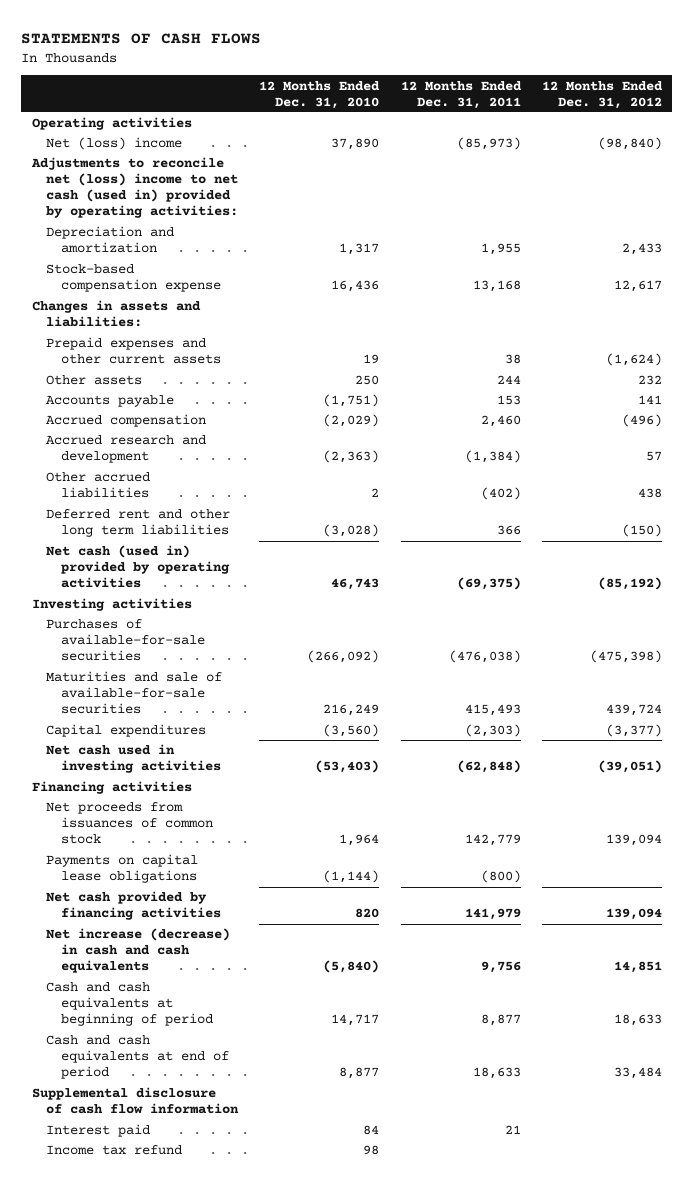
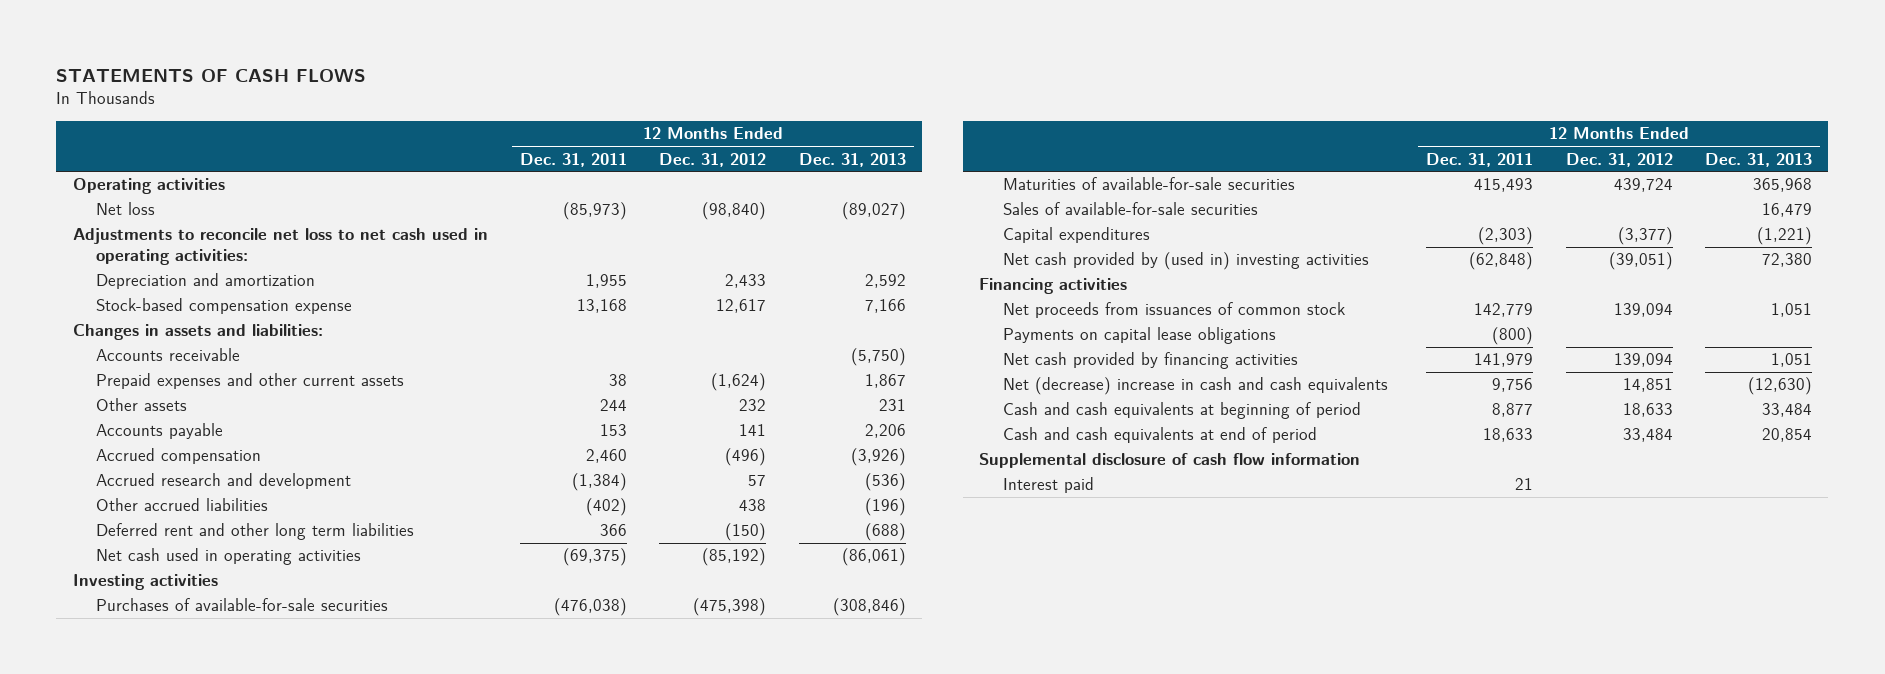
- | 12 Months Ended Dec. 31, 2010 | 12 Months Ended Dec. 31, 2011 | 12 Months Ended Dec. 31, 2012
+ | 12 Months Ended Dec. 31, 2011 | 12 Months Ended Dec. 31, 2012 | 12 Months Ended Dec. 31, 2013
- Net (loss) income | 37,890 | (85,973) | (98,840)
- Adjustments to reconcile net (loss) income to net cash (used in) provided by operating activities:
+ Net loss | (85,973) | (98,840) | (89,027)
+ Adjustments to reconcile net loss to net cash used in operating activities:
+ Accounts receivable | | | (5,750)
- Net cash (used in) provided by operating activities | 46,743 | (69,375) | (85,192)
+ Net cash used in operating activities | (69,375) | (85,192) | (86,061)
- Maturities and sale of available-for-sale securities | 216,249 | 415,493 | 439,724
+ Maturities of available-for-sale securities | 415,493 | 439,724 | 365,968
+ Sales of available-for-sale securities | | | 16,479
- Net cash used in investing activities | (53,403) | (62,848) | (39,051)
+ Net cash provided by (used in) investing activities | (62,848) | (39,051) | 72,380
- Net increase (decrease) in cash and cash equivalents | (5,840) | 9,756 | 14,851
+ Net (decrease) increase in cash and cash equivalents | 9,756 | 14,851 | (12,630)
- Income tax refund | 98 | |

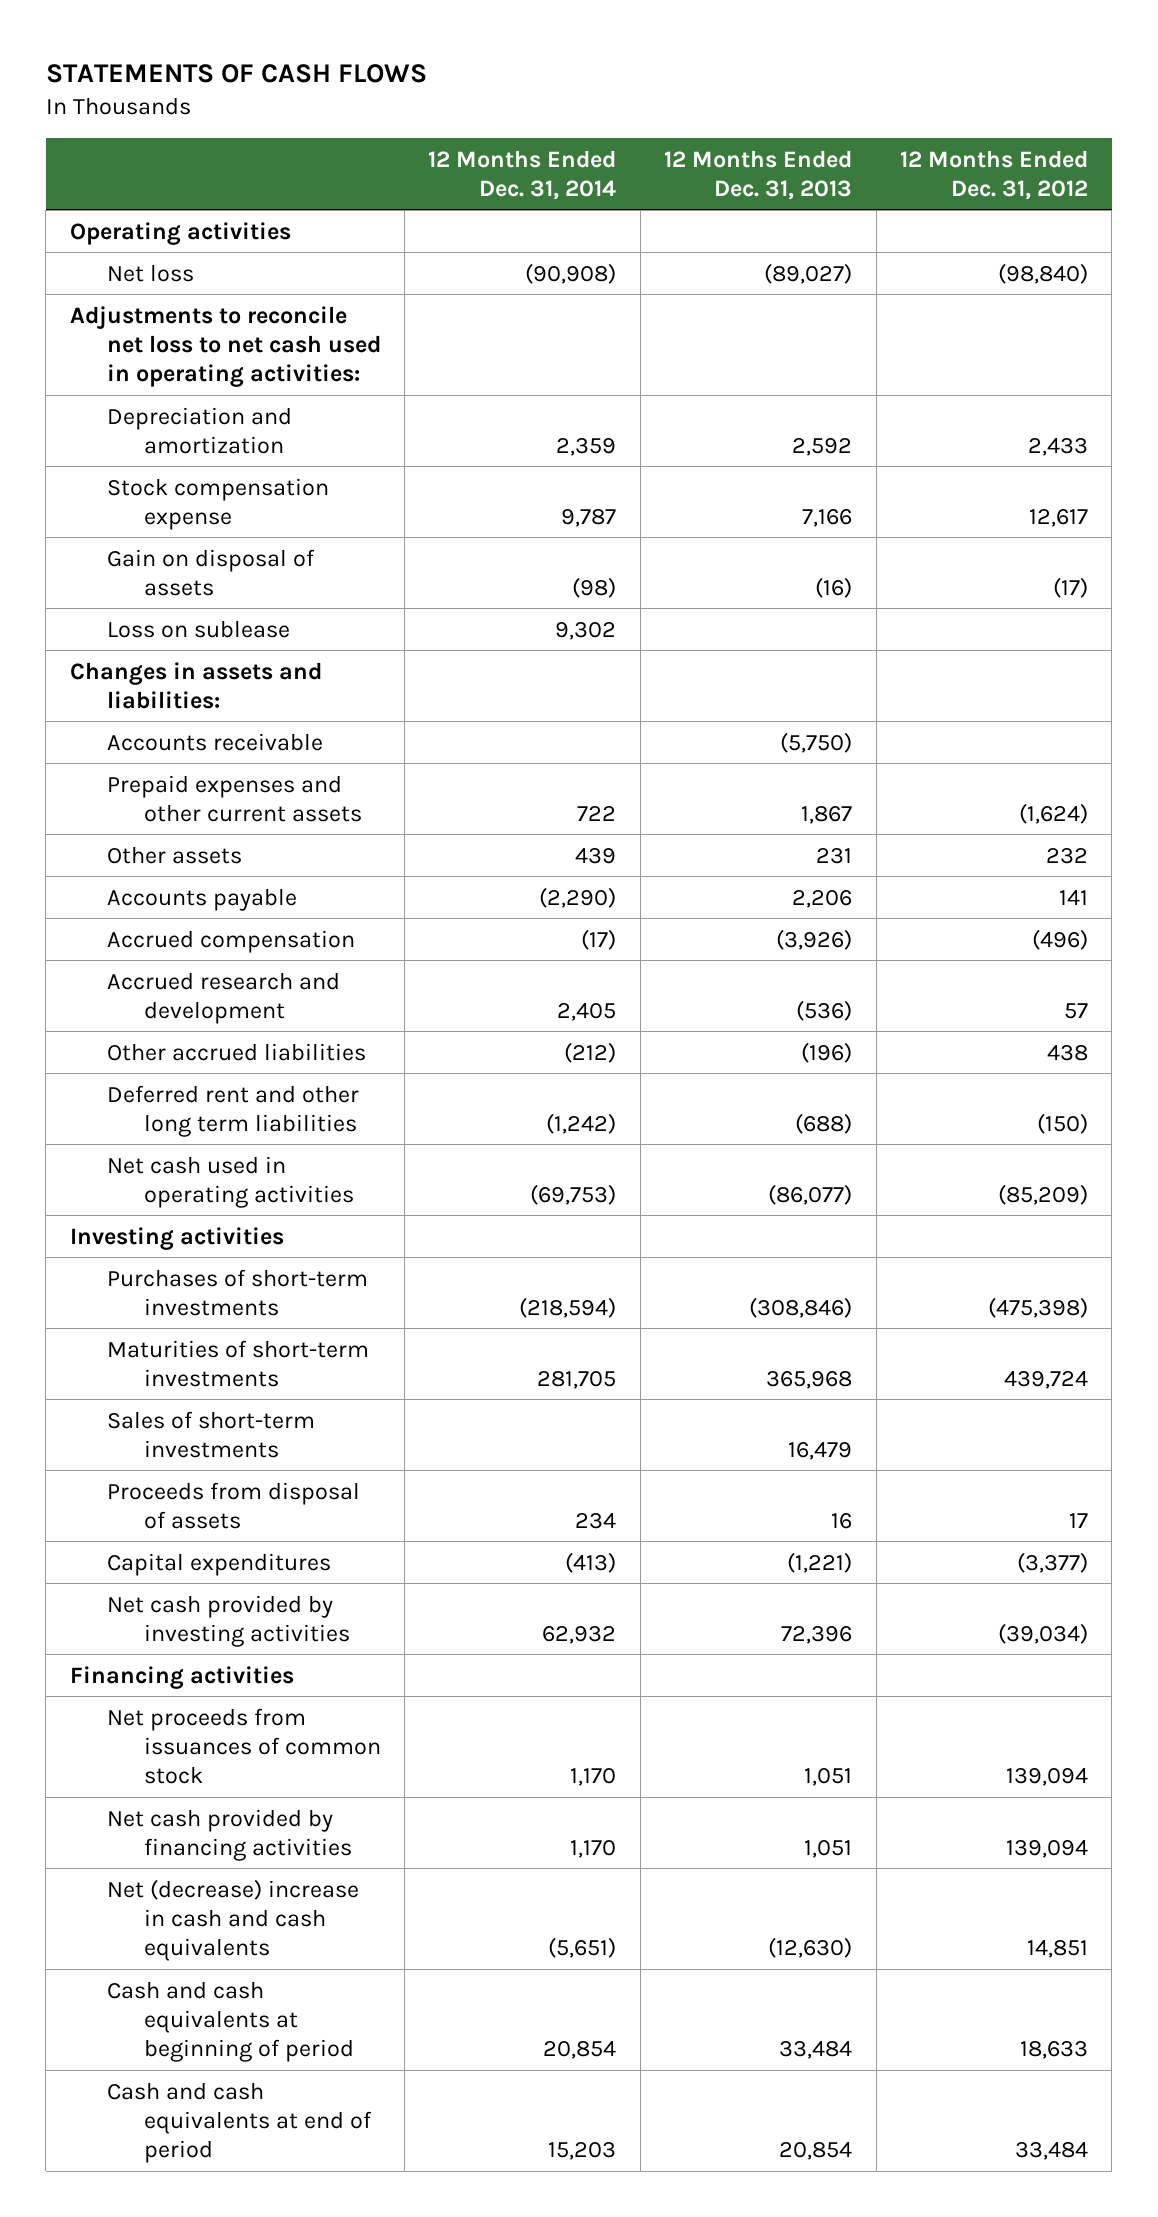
- | 12 Months Ended Dec. 31, 2011 | 12 Months Ended Dec. 31, 2012 | 12 Months Ended Dec. 31, 2013
+ | 12 Months Ended Dec. 31, 2014 | 12 Months Ended Dec. 31, 2013 | 12 Months Ended Dec. 31, 2012
- Stock-based compensation expense | 13,168 | 12,617 | 7,166
+ Stock compensation expense | 9,787 | 7,166 | 12,617
+ Gain on disposal of assets | (98) | (16) | (17)
+ Loss on sublease | 9,302 | |
- Net cash used in operating activities | (69,375) | (85,192) | (86,061)
+ Net cash used in operating activities | (69,753) | (86,077) | (85,209)
- Purchases of available-for-sale securities | (476,038) | (475,398) | (308,846)
- Maturities of available-for-sale securities | 415,493 | 439,724 | 365,968
- Sales of available-for-sale securities | | | 16,479
+ Purchases of short-term investments | (218,594) | (308,846) | (475,398)
+ Maturities of short-term investments | 281,705 | 365,968 | 439,724
+ Sales of short-term investments | | 16,479 |
+ Proceeds from disposal of assets | 234 | 16 | 17
- Net cash provided by (used in) investing activities | (62,848) | (39,051) | 72,380
+ Net cash provided by investing activities | 62,932 | 72,396 | (39,034)
- Payments on capital lease obligations | (800) | |
- Supplemental disclosure of cash flow information
- Interest paid | 21 | |

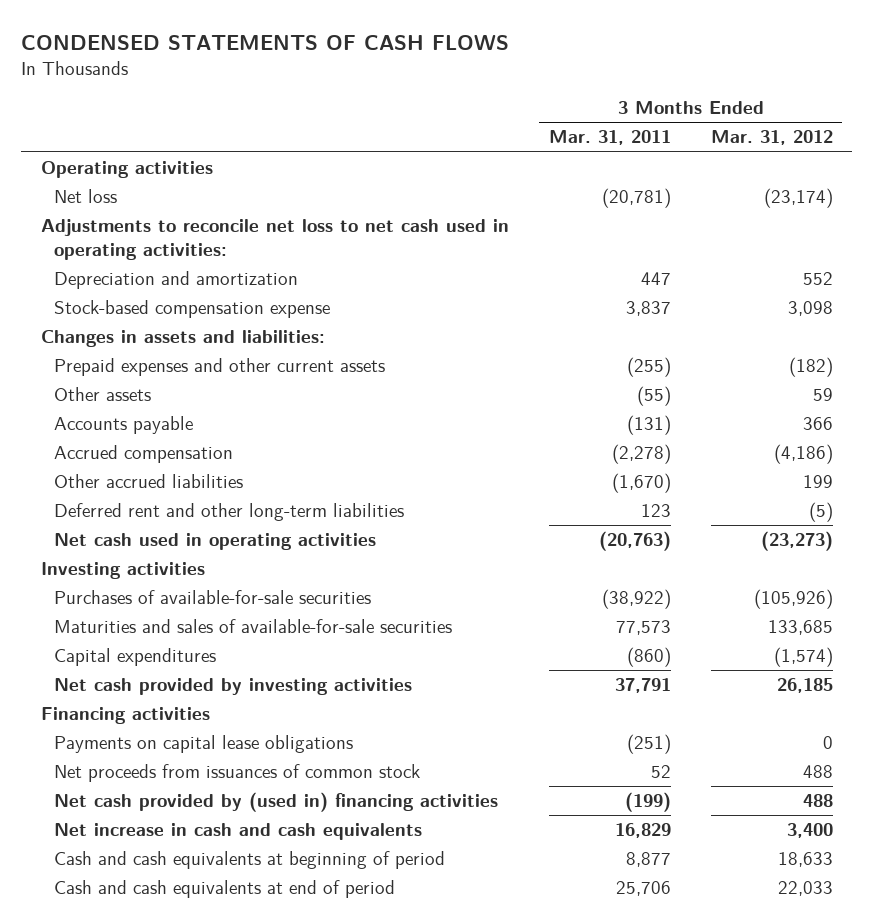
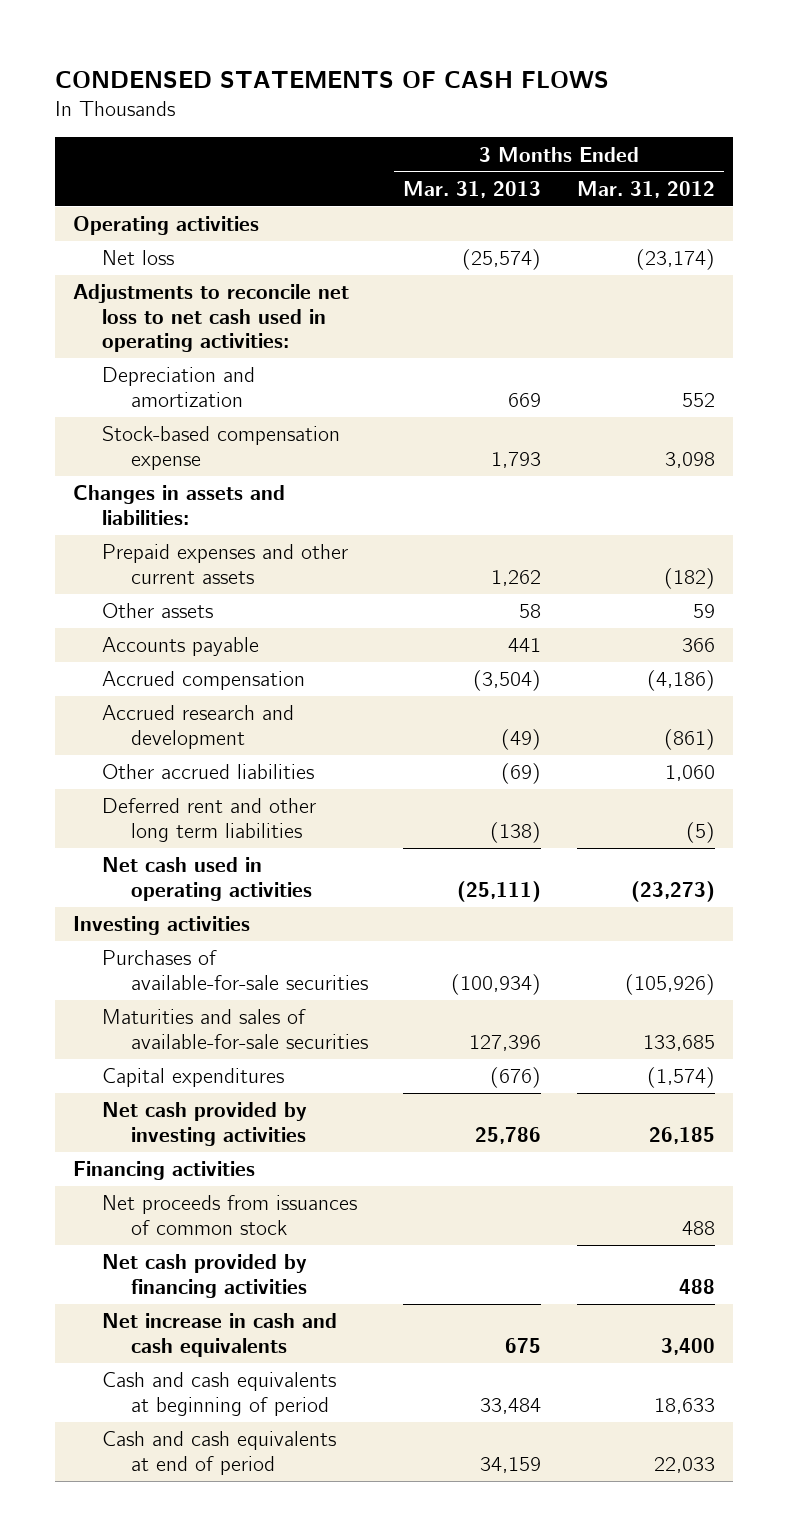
- | 3 Months Ended Mar. 31, 2011 | 3 Months Ended Mar. 31, 2012
+ | 3 Months Ended Mar. 31, 2013 | 3 Months Ended Mar. 31, 2012
- Other accrued liabilities | (1,670) | 199
- Deferred rent and other long-term liabilities | 123 | (5)
+ Accrued research and development | (49) | (861)
+ Other accrued liabilities | (69) | 1,060
+ Deferred rent and other long term liabilities | (138) | (5)
- Payments on capital lease obligations | (251) | 0
- Net cash provided by (used in) financing activities | (199) | 488
+ Net cash provided by financing activities | | 488

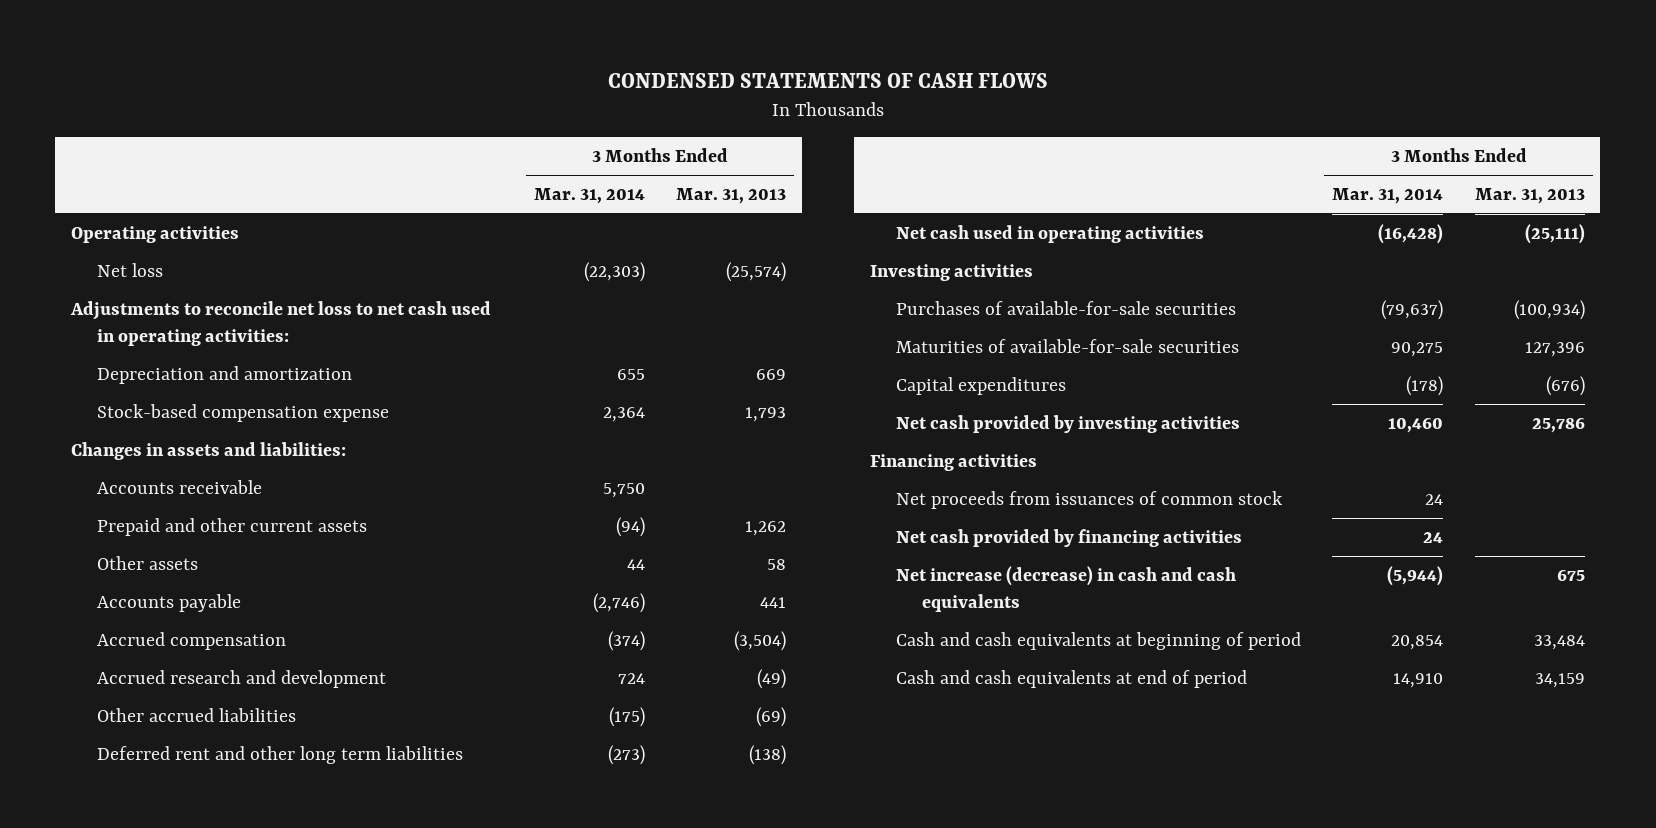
- | 3 Months Ended Mar. 31, 2013 | 3 Months Ended Mar. 31, 2012
+ | 3 Months Ended Mar. 31, 2014 | 3 Months Ended Mar. 31, 2013
- Prepaid expenses and other current assets | 1,262 | (182)
+ Accounts receivable | 5,750 |
+ Prepaid and other current assets | (94) | 1,262
- Maturities and sales of available-for-sale securities | 127,396 | 133,685
+ Maturities of available-for-sale securities | 90,275 | 127,396
- Net increase in cash and cash equivalents | 675 | 3,400
+ Net increase (decrease) in cash and cash equivalents | (5,944) | 675

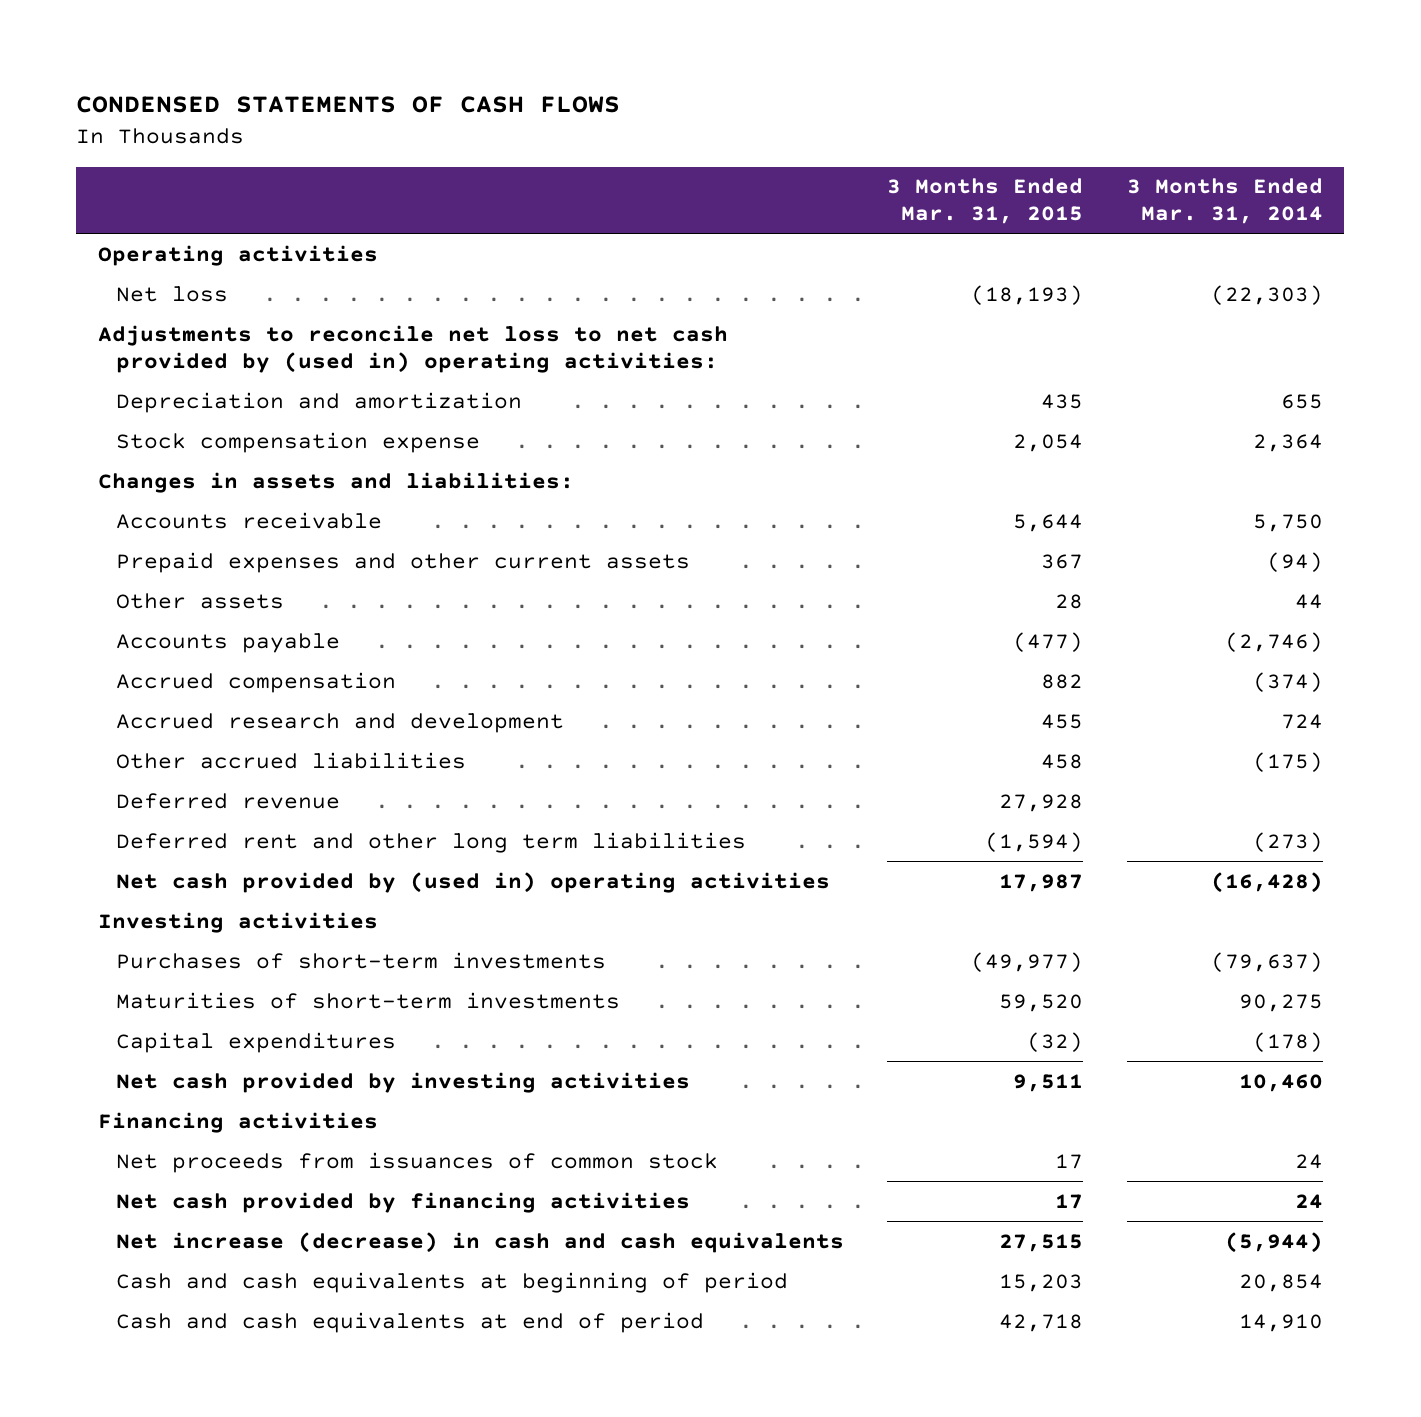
- | 3 Months Ended Mar. 31, 2014 | 3 Months Ended Mar. 31, 2013
+ | 3 Months Ended Mar. 31, 2015 | 3 Months Ended Mar. 31, 2014
- Adjustments to reconcile net loss to net cash used in operating activities:
+ Adjustments to reconcile net loss to net cash provided by (used in) operating activities:
- Stock-based compensation expense | 2,364 | 1,793
+ Stock compensation expense | 2,054 | 2,364
- Prepaid and other current assets | (94) | 1,262
+ Prepaid expenses and other current assets | 367 | (94)
+ Deferred revenue | 27,928 |
- Net cash used in operating activities | (16,428) | (25,111)
+ Net cash provided by (used in) operating activities | 17,987 | (16,428)
- Purchases of available-for-sale securities | (79,637) | (100,934)
- Maturities of available-for-sale securities | 90,275 | 127,396
+ Purchases of short-term investments | (49,977) | (79,637)
+ Maturities of short-term investments | 59,520 | 90,275

